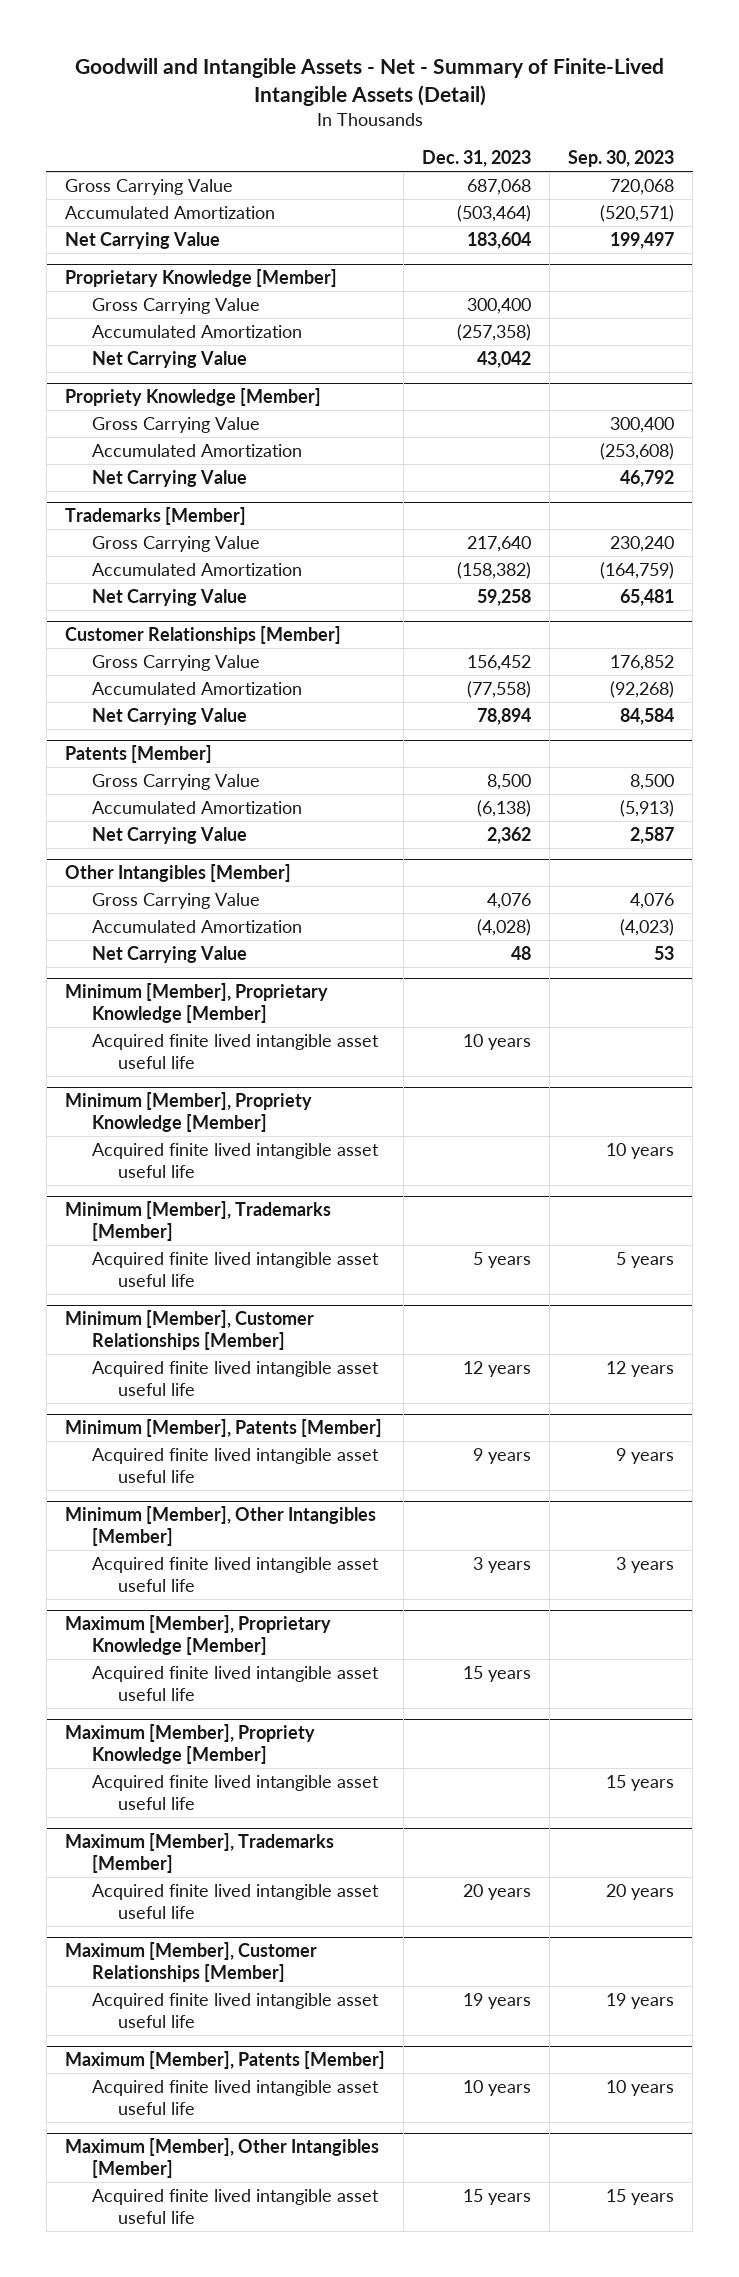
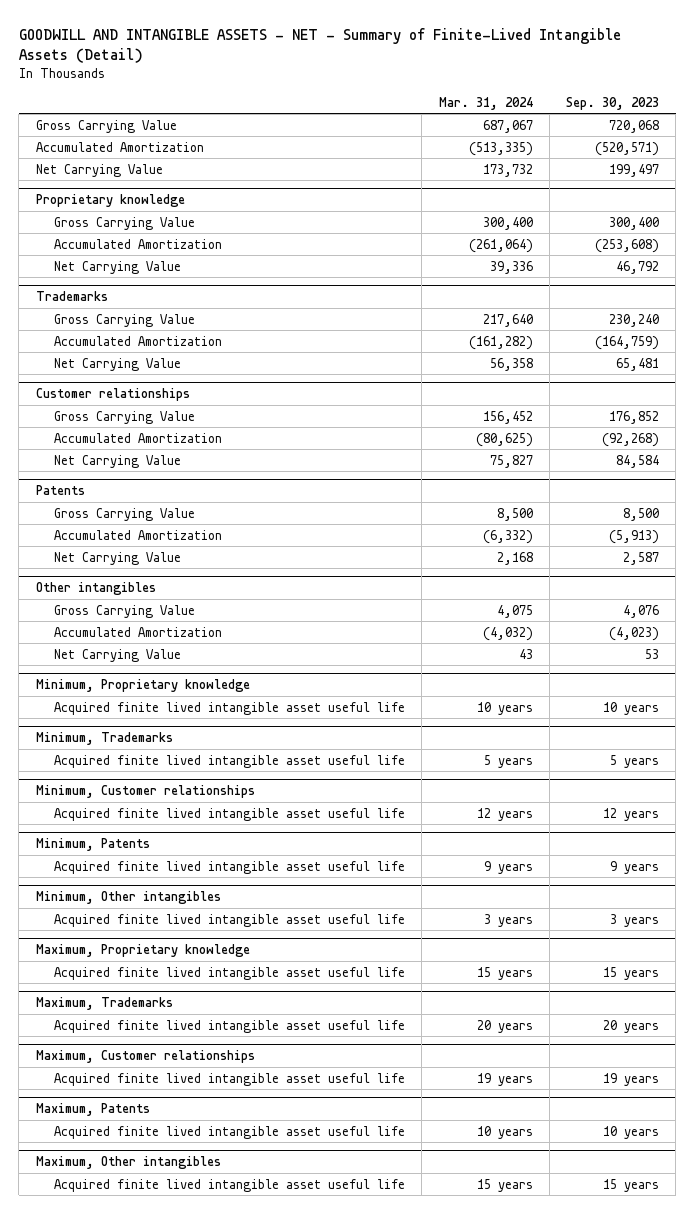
- Goodwill and Intangible Assets - Net - Summary of Finite-Lived Intangible Assets (Detail)
+ GOODWILL AND INTANGIBLE ASSETS - NET - Summary of Finite-Lived Intangible Assets (Detail)
- | Dec. 31, 2023 | Sep. 30, 2023
+ | Mar. 31, 2024 | Sep. 30, 2023
- Proprietary Knowledge [Member]
- Gross Carrying Value | 300,400 |
- Accumulated Amortization | (257,358) |
- Net Carrying Value | 43,042 |
- Propriety Knowledge [Member]
+ Proprietary knowledge
- Trademarks [Member]
+ Trademarks
- Customer Relationships [Member]
+ Customer relationships
- Patents [Member]
+ Patents
- Other Intangibles [Member]
+ Other intangibles
- Minimum [Member], Proprietary Knowledge [Member]
- Acquired finite lived intangible asset useful life | 10 years |
- Minimum [Member], Propriety Knowledge [Member]
+ Minimum, Proprietary knowledge
- Minimum [Member], Trademarks [Member]
+ Minimum, Trademarks
- Minimum [Member], Customer Relationships [Member]
+ Minimum, Customer relationships
- Minimum [Member], Patents [Member]
+ Minimum, Patents
- Minimum [Member], Other Intangibles [Member]
+ Minimum, Other intangibles
- Maximum [Member], Proprietary Knowledge [Member]
- Acquired finite lived intangible asset useful life | 15 years |
- Maximum [Member], Propriety Knowledge [Member]
+ Maximum, Proprietary knowledge
- Maximum [Member], Trademarks [Member]
+ Maximum, Trademarks
- Maximum [Member], Customer Relationships [Member]
+ Maximum, Customer relationships
- Maximum [Member], Patents [Member]
+ Maximum, Patents
- Maximum [Member], Other Intangibles [Member]
+ Maximum, Other intangibles

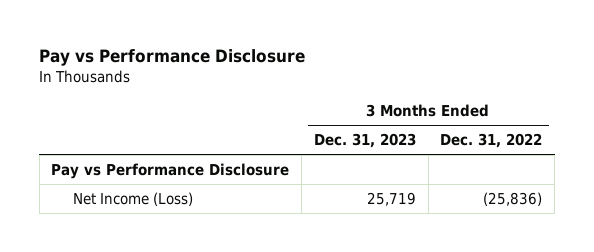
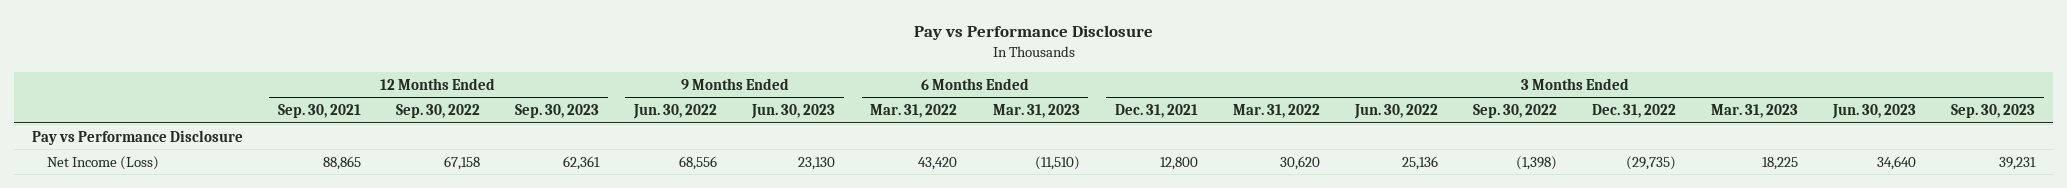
- | 3 Months Ended Dec. 31, 2023 | 3 Months Ended Dec. 31, 2022
+ | 12 Months Ended Sep. 30, 2021 | 12 Months Ended Sep. 30, 2022 | 12 Months Ended Sep. 30, 2023 | 9 Months Ended Jun. 30, 2022 | 9 Months Ended Jun. 30, 2023 | 6 Months Ended Mar. 31, 2022 | 6 Months Ended Mar. 31, 2023 | 3 Months Ended Dec. 31, 2021 | 3 Months Ended Mar. 31, 2022 | 3 Months Ended Jun. 30, 2022 | 3 Months Ended Sep. 30, 2022 | 3 Months Ended Dec. 31, 2022 | 3 Months Ended Mar. 31, 2023 | 3 Months Ended Jun. 30, 2023 | 3 Months Ended Sep. 30, 2023
- Net Income (Loss) | 25,719 | (25,836)
+ Net Income (Loss) | 88,865 | 67,158 | 62,361 | 68,556 | 23,130 | 43,420 | (11,510) | 12,800 | 30,620 | 25,136 | (1,398) | (29,735) | 18,225 | 34,640 | 39,231

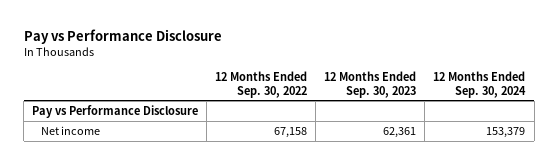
- | 12 Months Ended Sep. 30, 2021 | 12 Months Ended Sep. 30, 2022 | 12 Months Ended Sep. 30, 2023 | 9 Months Ended Jun. 30, 2022 | 9 Months Ended Jun. 30, 2023 | 6 Months Ended Mar. 31, 2022 | 6 Months Ended Mar. 31, 2023 | 3 Months Ended Dec. 31, 2021 | 3 Months Ended Mar. 31, 2022 | 3 Months Ended Jun. 30, 2022 | 3 Months Ended Sep. 30, 2022 | 3 Months Ended Dec. 31, 2022 | 3 Months Ended Mar. 31, 2023 | 3 Months Ended Jun. 30, 2023 | 3 Months Ended Sep. 30, 2023
+ | 12 Months Ended Sep. 30, 2022 | 12 Months Ended Sep. 30, 2023 | 12 Months Ended Sep. 30, 2024
- Net Income (Loss) | 88,865 | 67,158 | 62,361 | 68,556 | 23,130 | 43,420 | (11,510) | 12,800 | 30,620 | 25,136 | (1,398) | (29,735) | 18,225 | 34,640 | 39,231
+ Net income | 67,158 | 62,361 | 153,379

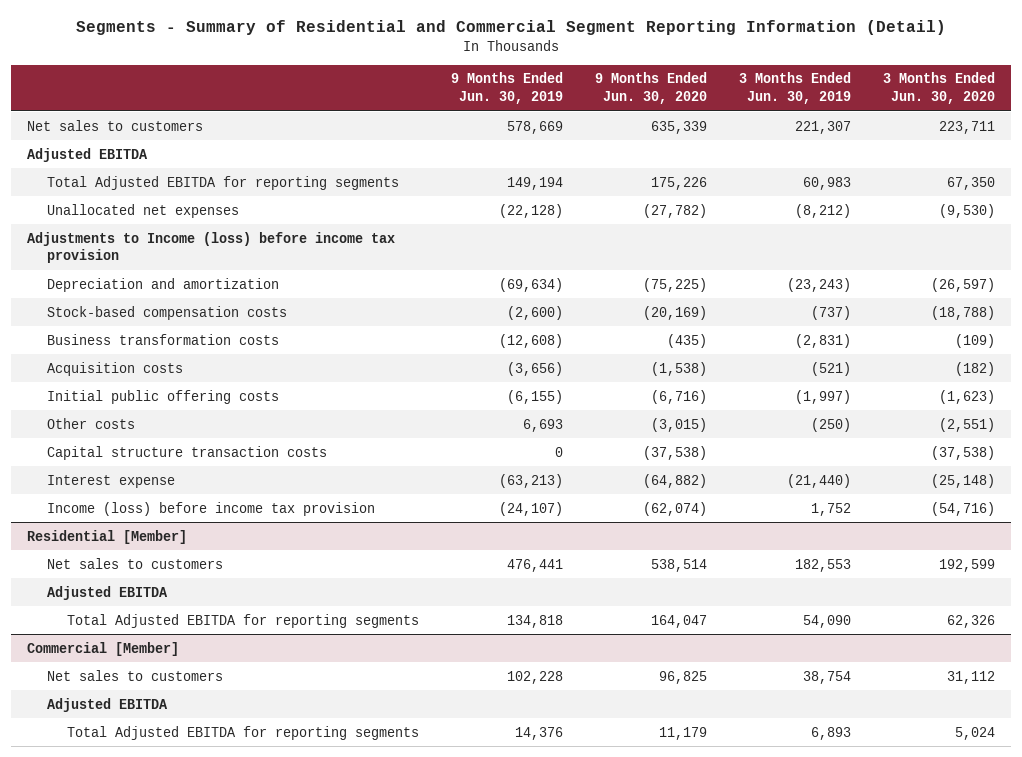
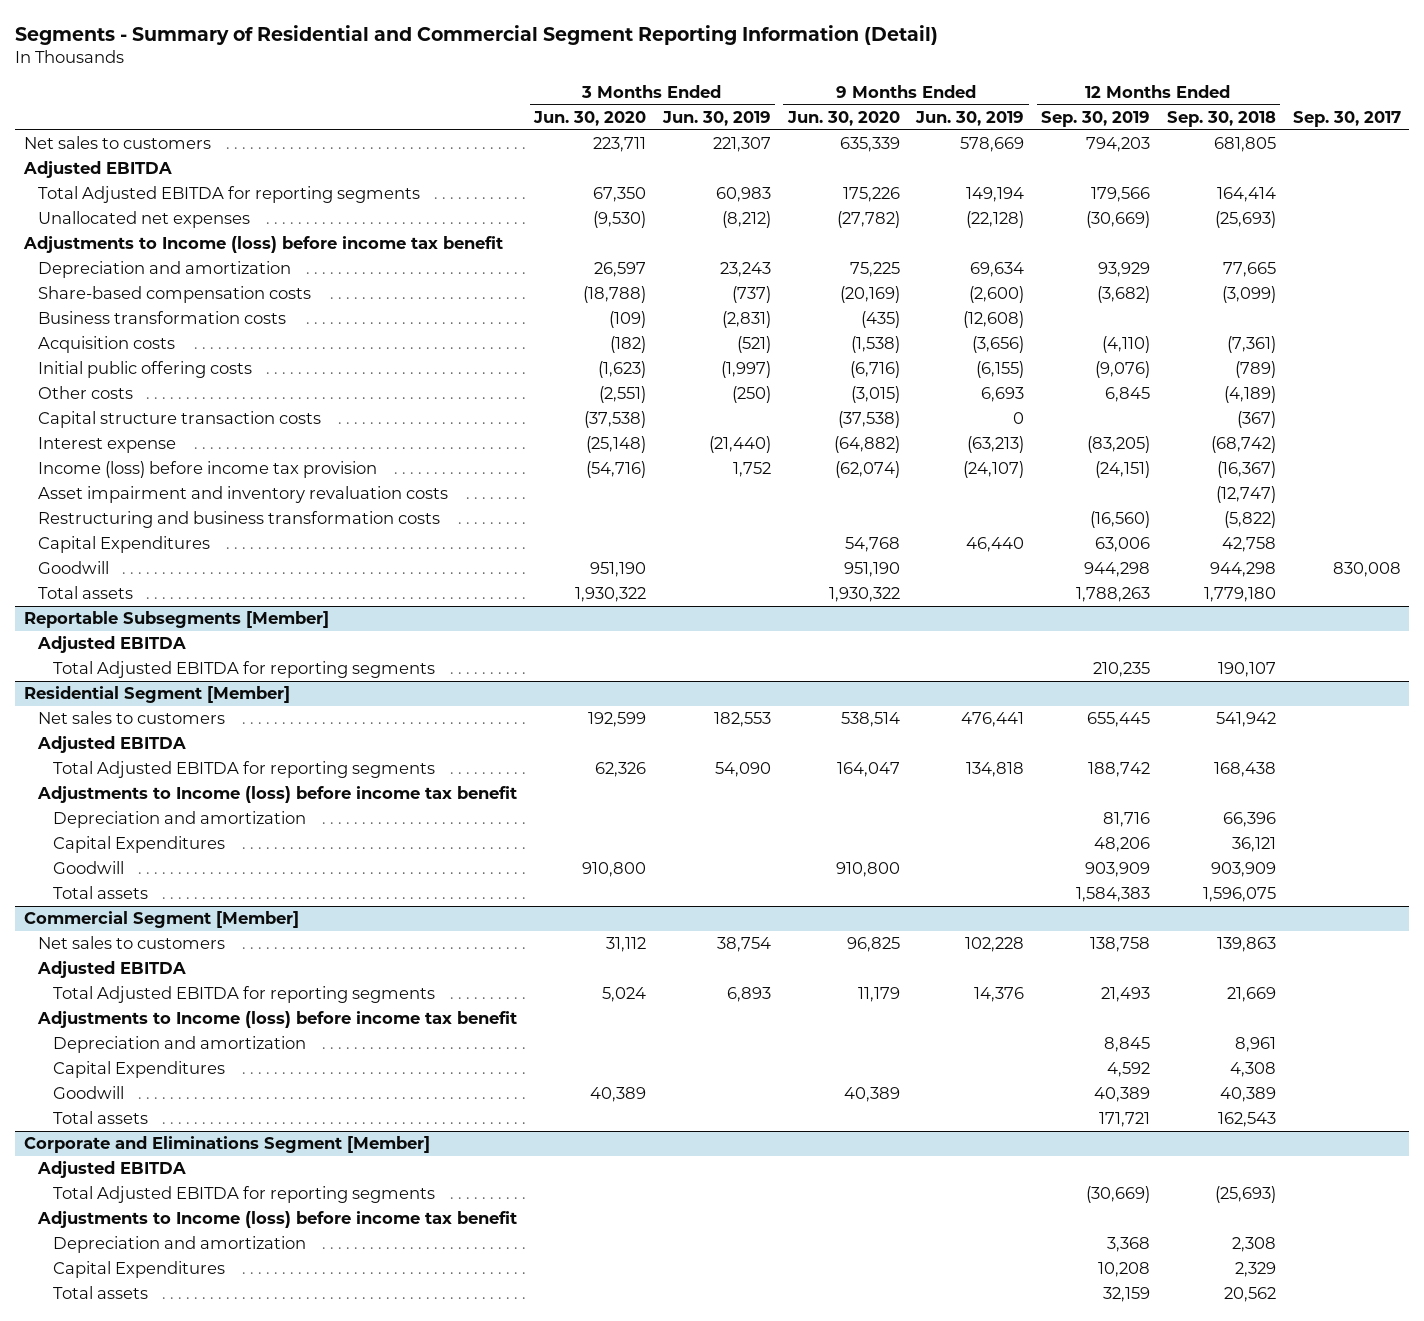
- | 9 Months Ended Jun. 30, 2019 | 9 Months Ended Jun. 30, 2020 | 3 Months Ended Jun. 30, 2019 | 3 Months Ended Jun. 30, 2020
+ | 3 Months Ended Jun. 30, 2020 | 3 Months Ended Jun. 30, 2019 | 9 Months Ended Jun. 30, 2020 | 9 Months Ended Jun. 30, 2019 | 12 Months Ended Sep. 30, 2019 | 12 Months Ended Sep. 30, 2018 | Sep. 30, 2017
- Adjustments to Income (loss) before income tax provision
- Depreciation and amortization | (69,634) | (75,225) | (23,243) | (26,597)
- Stock-based compensation costs | (2,600) | (20,169) | (737) | (18,788)
+ Adjustments to Income (loss) before income tax benefit
+ Depreciation and amortization | 26,597 | 23,243 | 75,225 | 69,634 | 93,929 | 77,665 |
+ Share-based compensation costs | (18,788) | (737) | (20,169) | (2,600) | (3,682) | (3,099) |
- Residential [Member]
+ Asset impairment and inventory revaluation costs | | | | | | (12,747) |
+ Restructuring and business transformation costs | | | | | (16,560) | (5,822) |
+ Capital Expenditures | | | 54,768 | 46,440 | 63,006 | 42,758 |
+ Goodwill | 951,190 | | 951,190 | | 944,298 | 944,298 | 830,008
+ Total assets | 1,930,322 | | 1,930,322 | | 1,788,263 | 1,779,180 |
+ Reportable Subsegments [Member]
+ Adjusted EBITDA
+ Total Adjusted EBITDA for reporting segments | | | | | 210,235 | 190,107 |
+ Residential Segment [Member]
- Commercial [Member]
+ Adjustments to Income (loss) before income tax benefit
+ Depreciation and amortization | | | | | 81,716 | 66,396 |
+ Capital Expenditures | | | | | 48,206 | 36,121 |
+ Goodwill | 910,800 | | 910,800 | | 903,909 | 903,909 |
+ Total assets | | | | | 1,584,383 | 1,596,075 |
+ Commercial Segment [Member]
+ Adjustments to Income (loss) before income tax benefit
+ Depreciation and amortization | | | | | 8,845 | 8,961 |
+ Capital Expenditures | | | | | 4,592 | 4,308 |
+ Goodwill | 40,389 | | 40,389 | | 40,389 | 40,389 |
+ Total assets | | | | | 171,721 | 162,543 |
+ Corporate and Eliminations Segment [Member]
+ Adjusted EBITDA
+ Total Adjusted EBITDA for reporting segments | | | | | (30,669) | (25,693) |
+ Adjustments to Income (loss) before income tax benefit
+ Depreciation and amortization | | | | | 3,368 | 2,308 |
+ Capital Expenditures | | | | | 10,208 | 2,329 |
+ Total assets | | | | | 32,159 | 20,562 |

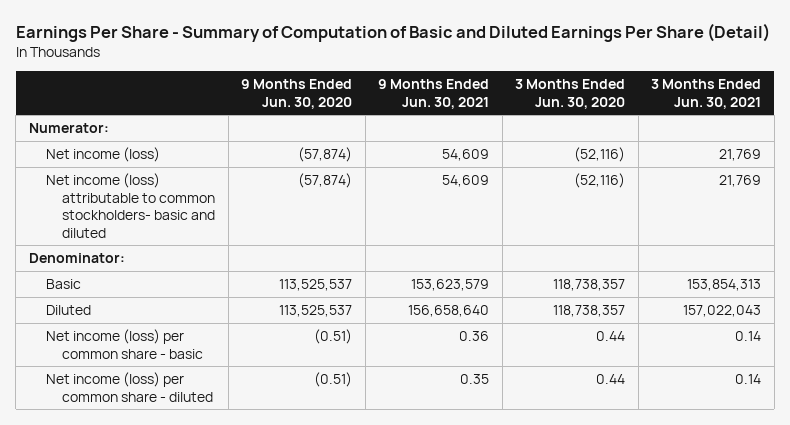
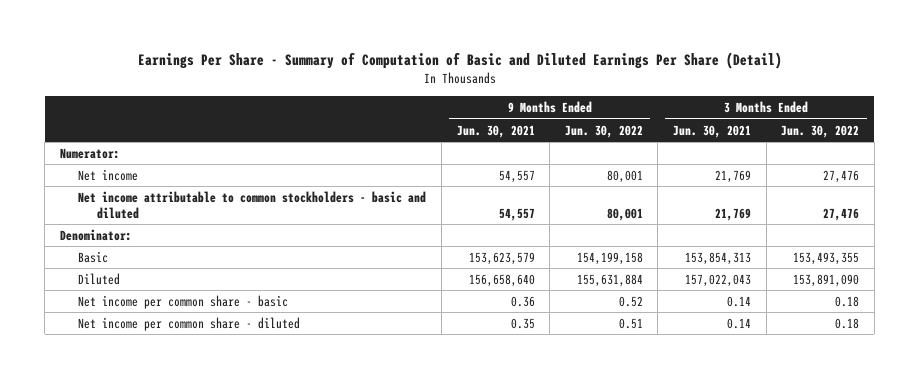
- | 9 Months Ended Jun. 30, 2020 | 9 Months Ended Jun. 30, 2021 | 3 Months Ended Jun. 30, 2020 | 3 Months Ended Jun. 30, 2021
+ | 9 Months Ended Jun. 30, 2021 | 9 Months Ended Jun. 30, 2022 | 3 Months Ended Jun. 30, 2021 | 3 Months Ended Jun. 30, 2022
- Net income (loss) | (57,874) | 54,609 | (52,116) | 21,769
- Net income (loss) attributable to common stockholders- basic and diluted | (57,874) | 54,609 | (52,116) | 21,769
+ Net income | 54,557 | 80,001 | 21,769 | 27,476
+ Net income attributable to common stockholders - basic and diluted | 54,557 | 80,001 | 21,769 | 27,476
- Net income (loss) per common share - basic | (0.51) | 0.36 | 0.44 | 0.14
- Net income (loss) per common share - diluted | (0.51) | 0.35 | 0.44 | 0.14
+ Net income per common share - basic | 0.36 | 0.52 | 0.14 | 0.18
+ Net income per common share - diluted | 0.35 | 0.51 | 0.14 | 0.18

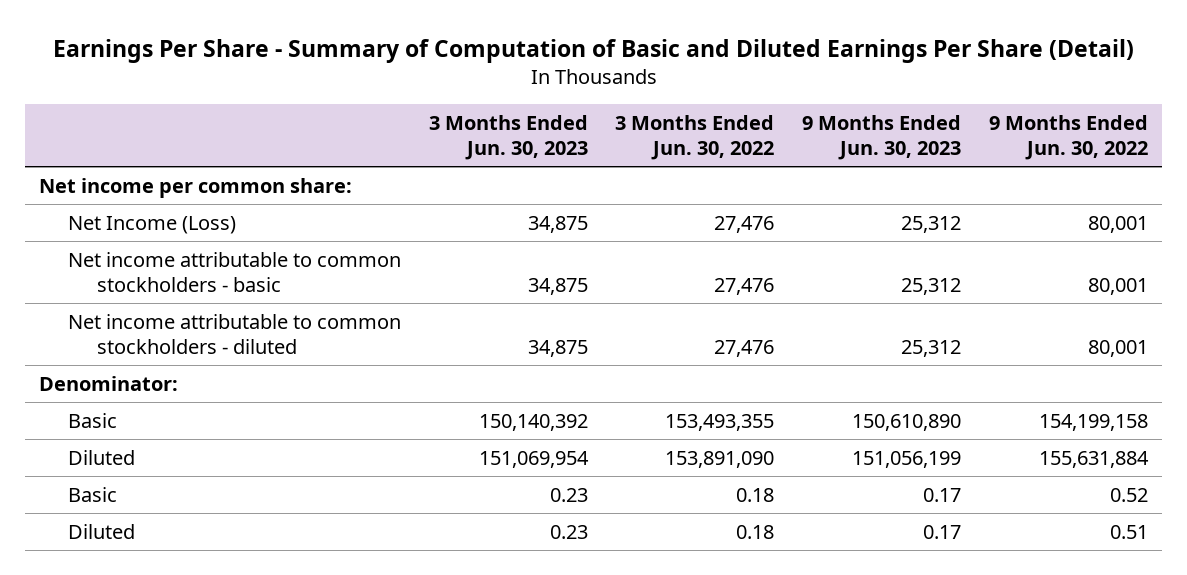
- | 9 Months Ended Jun. 30, 2021 | 9 Months Ended Jun. 30, 2022 | 3 Months Ended Jun. 30, 2021 | 3 Months Ended Jun. 30, 2022
+ | 3 Months Ended Jun. 30, 2023 | 3 Months Ended Jun. 30, 2022 | 9 Months Ended Jun. 30, 2023 | 9 Months Ended Jun. 30, 2022
- Numerator:
- Net income | 54,557 | 80,001 | 21,769 | 27,476
- Net income attributable to common stockholders - basic and diluted | 54,557 | 80,001 | 21,769 | 27,476
+ Net income per common share:
+ Net Income (Loss) | 34,875 | 27,476 | 25,312 | 80,001
+ Net income attributable to common stockholders - basic | 34,875 | 27,476 | 25,312 | 80,001
+ Net income attributable to common stockholders - diluted | 34,875 | 27,476 | 25,312 | 80,001
- Net income per common share - basic | 0.36 | 0.52 | 0.14 | 0.18
- Net income per common share - diluted | 0.35 | 0.51 | 0.14 | 0.18
+ Basic | 0.23 | 0.18 | 0.17 | 0.52
+ Diluted | 0.23 | 0.18 | 0.17 | 0.51

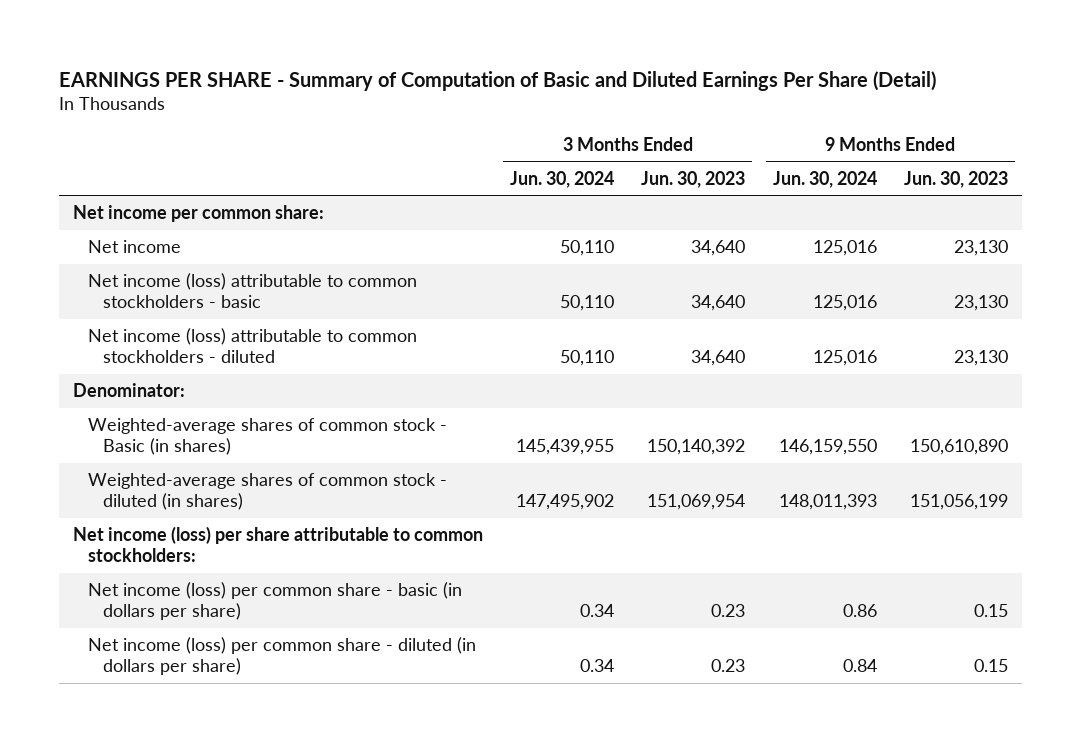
- Earnings Per Share - Summary of Computation of Basic and Diluted Earnings Per Share (Detail)
+ EARNINGS PER SHARE - Summary of Computation of Basic and Diluted Earnings Per Share (Detail)
- | 3 Months Ended Jun. 30, 2023 | 3 Months Ended Jun. 30, 2022 | 9 Months Ended Jun. 30, 2023 | 9 Months Ended Jun. 30, 2022
+ | 3 Months Ended Jun. 30, 2024 | 3 Months Ended Jun. 30, 2023 | 9 Months Ended Jun. 30, 2024 | 9 Months Ended Jun. 30, 2023
- Net Income (Loss) | 34,875 | 27,476 | 25,312 | 80,001
- Net income attributable to common stockholders - basic | 34,875 | 27,476 | 25,312 | 80,001
- Net income attributable to common stockholders - diluted | 34,875 | 27,476 | 25,312 | 80,001
+ Net income | 50,110 | 34,640 | 125,016 | 23,130
+ Net income (loss) attributable to common stockholders - basic | 50,110 | 34,640 | 125,016 | 23,130
+ Net income (loss) attributable to common stockholders - diluted | 50,110 | 34,640 | 125,016 | 23,130
- Basic | 150,140,392 | 153,493,355 | 150,610,890 | 154,199,158
- Diluted | 151,069,954 | 153,891,090 | 151,056,199 | 155,631,884
- Basic | 0.23 | 0.18 | 0.17 | 0.52
- Diluted | 0.23 | 0.18 | 0.17 | 0.51
+ Weighted-average shares of common stock - Basic (in shares) | 145,439,955 | 150,140,392 | 146,159,550 | 150,610,890
+ Weighted-average shares of common stock - diluted (in shares) | 147,495,902 | 151,069,954 | 148,011,393 | 151,056,199
+ Net income (loss) per share attributable to common stockholders:
+ Net income (loss) per common share - basic (in dollars per share) | 0.34 | 0.23 | 0.86 | 0.15
+ Net income (loss) per common share - diluted (in dollars per share) | 0.34 | 0.23 | 0.84 | 0.15

